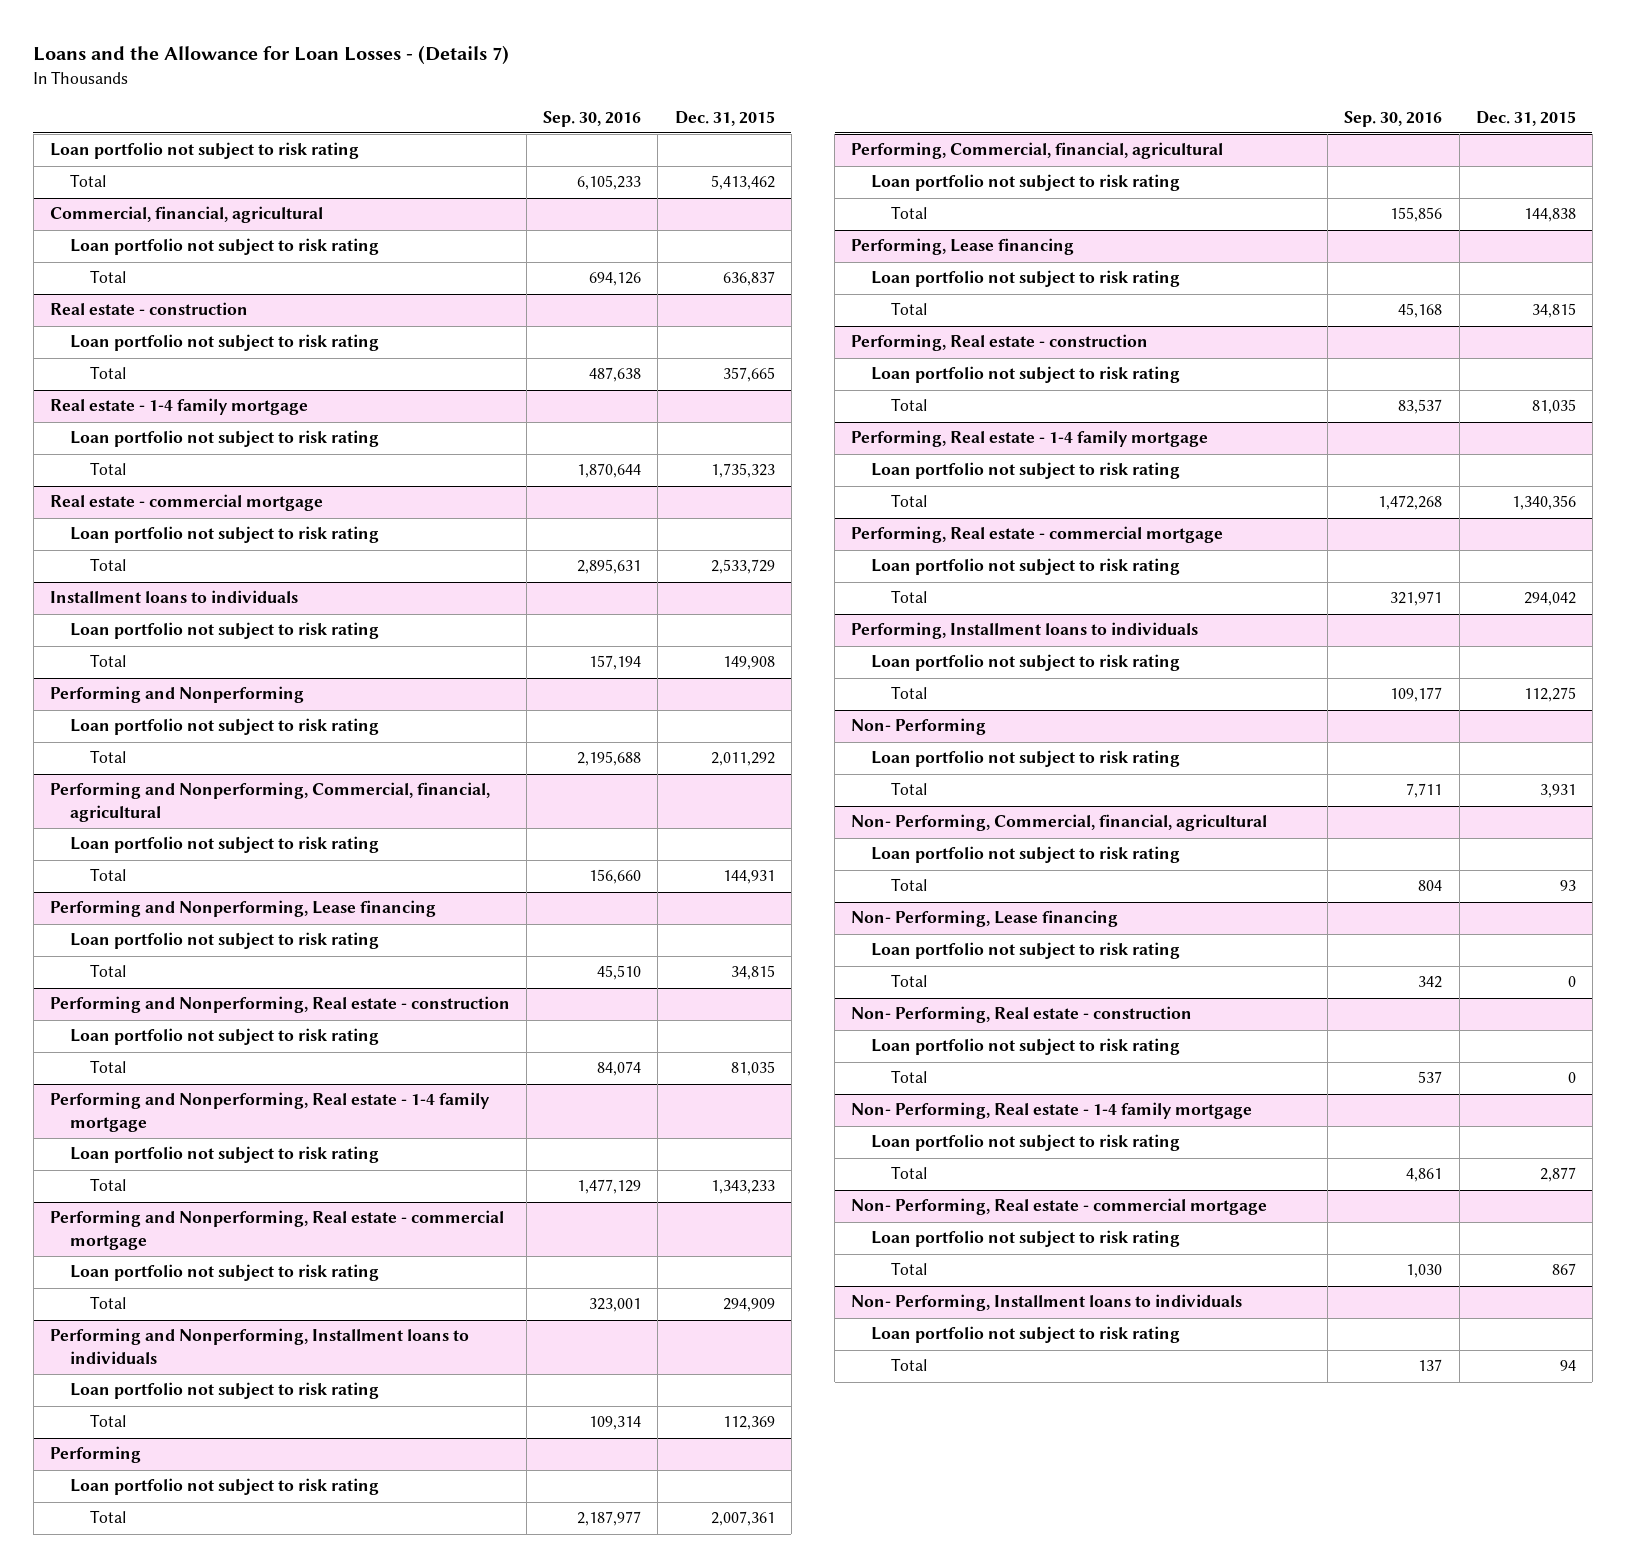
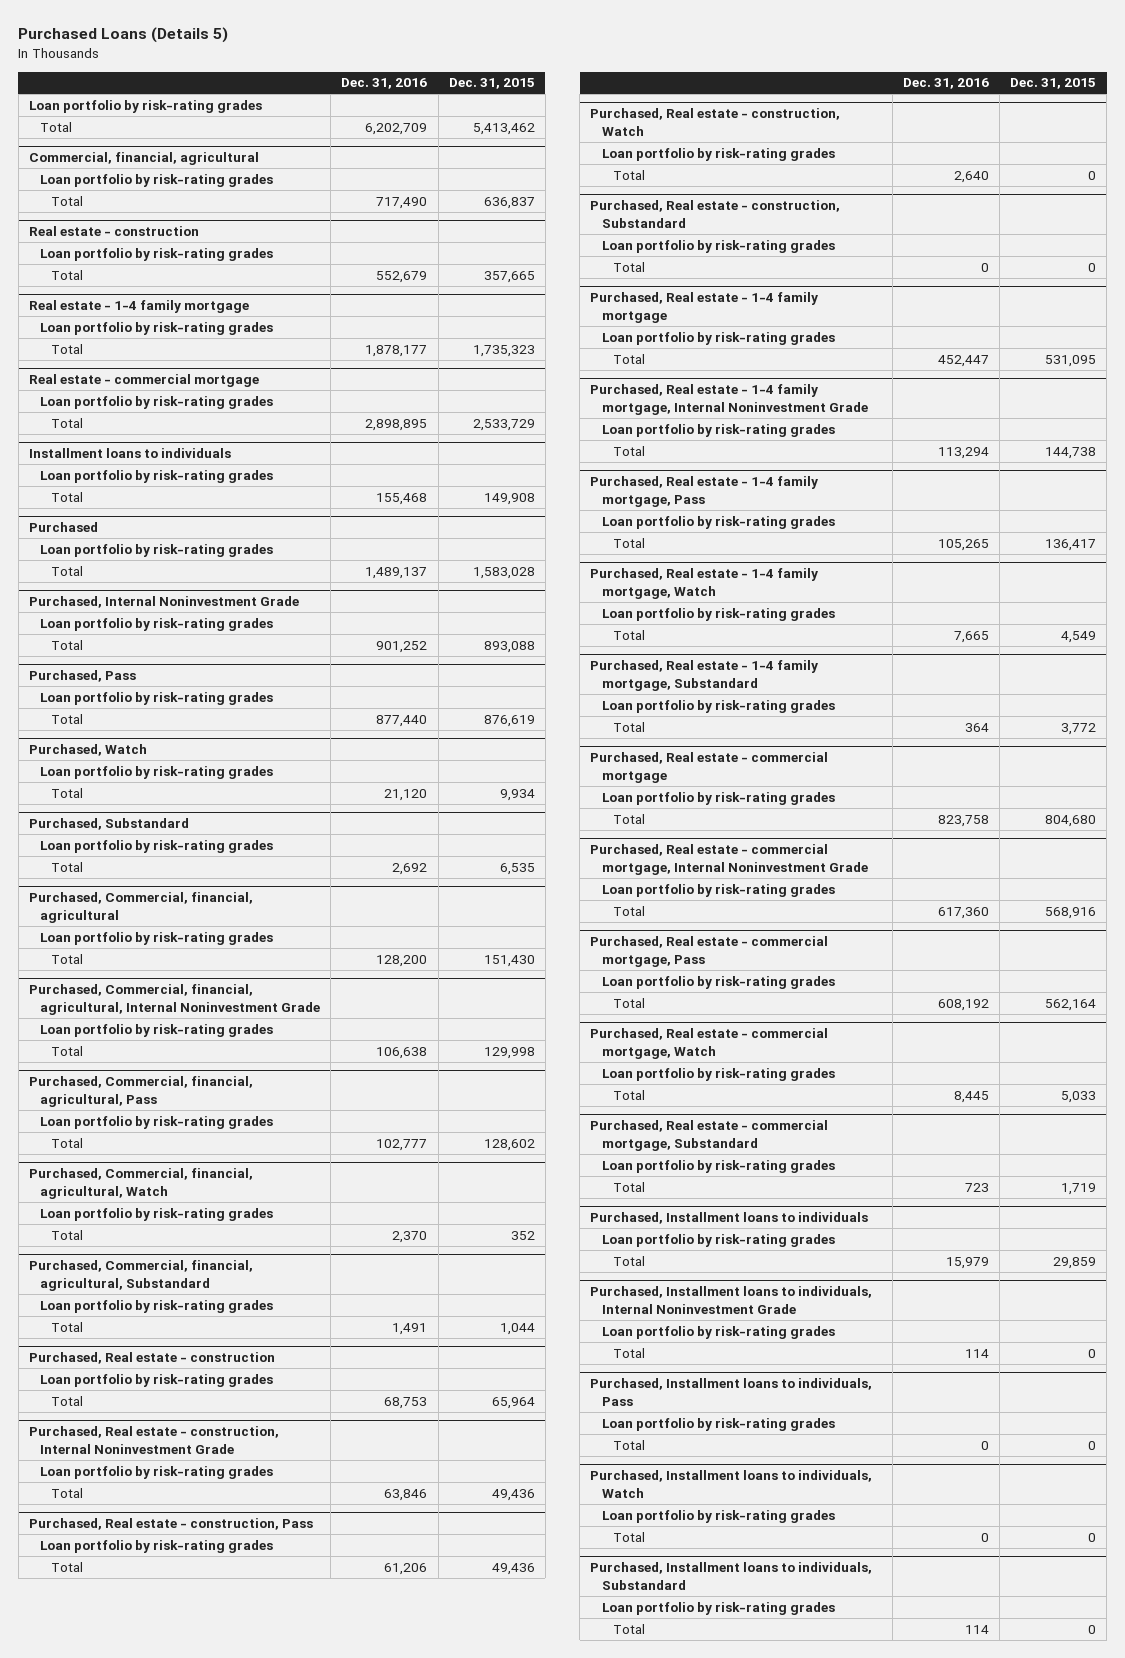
- Loans and the Allowance for Loan Losses - (Details 7)
+ Purchased Loans (Details 5)
- | Sep. 30, 2016 | Dec. 31, 2015
+ | Dec. 31, 2016 | Dec. 31, 2015
- Loan portfolio not subject to risk rating
+ Loan portfolio by risk-rating grades
@ Commercial, financial, agricultural
- Loan portfolio not subject to risk rating
+ Loan portfolio by risk-rating grades
@ Real estate - construction
- Loan portfolio not subject to risk rating
+ Loan portfolio by risk-rating grades
@ Real estate - 1-4 family mortgage
- Loan portfolio not subject to risk rating
+ Loan portfolio by risk-rating grades
@ Real estate - commercial mortgage
- Loan portfolio not subject to risk rating
+ Loan portfolio by risk-rating grades
@ Installment loans to individuals
- Loan portfolio not subject to risk rating
+ Loan portfolio by risk-rating grades
- Performing and Nonperforming
- Loan portfolio not subject to risk rating
- Total | 2,195,688 | 2,011,292
- Performing and Nonperforming, Commercial, financial, agricultural
- Loan portfolio not subject to risk rating
- Total | 156,660 | 144,931
- Performing and Nonperforming, Lease financing
- Loan portfolio not subject to risk rating
- Total | 45,510 | 34,815
- Performing and Nonperforming, Real estate - construction
- Loan portfolio not subject to risk rating
- Total | 84,074 | 81,035
- Performing and Nonperforming, Real estate - 1-4 family mortgage
- Loan portfolio not subject to risk rating
- Total | 1,477,129 | 1,343,233
- Performing and Nonperforming, Real estate - commercial mortgage
- Loan portfolio not subject to risk rating
- Total | 323,001 | 294,909
- Performing and Nonperforming, Installment loans to individuals
- Loan portfolio not subject to risk rating
- Total | 109,314 | 112,369
- Performing
- Loan portfolio not subject to risk rating
- Total | 2,187,977 | 2,007,361
- Performing, Commercial, financial, agricultural
- Loan portfolio not subject to risk rating
- Total | 155,856 | 144,838
- Performing, Lease financing
- Loan portfolio not subject to risk rating
- Total | 45,168 | 34,815
- Performing, Real estate - construction
- Loan portfolio not subject to risk rating
- Total | 83,537 | 81,035
- Performing, Real estate - 1-4 family mortgage
- Loan portfolio not subject to risk rating
- Total | 1,472,268 | 1,340,356
- Performing, Real estate - commercial mortgage
- Loan portfolio not subject to risk rating
- Total | 321,971 | 294,042
- Performing, Installment loans to individuals
- Loan portfolio not subject to risk rating
- Total | 109,177 | 112,275
- Non- Performing
- Loan portfolio not subject to risk rating
- Total | 7,711 | 3,931
- Non- Performing, Commercial, financial, agricultural
- Loan portfolio not subject to risk rating
- Total | 804 | 93
- Non- Performing, Lease financing
- Loan portfolio not subject to risk rating
+ Purchased
+ Loan portfolio by risk-rating grades
+ Total | 1,489,137 | 1,583,028
+ Purchased, Internal Noninvestment Grade
+ Loan portfolio by risk-rating grades
+ Total | 901,252 | 893,088
+ Purchased, Pass
+ Loan portfolio by risk-rating grades
+ Total | 877,440 | 876,619
+ Purchased, Watch
+ Loan portfolio by risk-rating grades
+ Total | 21,120 | 9,934
+ Purchased, Substandard
+ Loan portfolio by risk-rating grades
+ Total | 2,692 | 6,535
+ Purchased, Commercial, financial, agricultural
+ Loan portfolio by risk-rating grades
+ Total | 128,200 | 151,430
+ Purchased, Commercial, financial, agricultural, Internal Noninvestment Grade
+ Loan portfolio by risk-rating grades
+ Total | 106,638 | 129,998
+ Purchased, Commercial, financial, agricultural, Pass
+ Loan portfolio by risk-rating grades
+ Total | 102,777 | 128,602
+ Purchased, Commercial, financial, agricultural, Watch
+ Loan portfolio by risk-rating grades
+ Total | 2,370 | 352
+ Purchased, Commercial, financial, agricultural, Substandard
+ Loan portfolio by risk-rating grades
+ Total | 1,491 | 1,044
+ Purchased, Real estate - construction
+ Loan portfolio by risk-rating grades
+ Total | 68,753 | 65,964
+ Purchased, Real estate - construction, Internal Noninvestment Grade
+ Loan portfolio by risk-rating grades
+ Total | 63,846 | 49,436
+ Purchased, Real estate - construction, Pass
+ Loan portfolio by risk-rating grades
+ Total | 61,206 | 49,436
+ Purchased, Real estate - construction, Watch
+ Loan portfolio by risk-rating grades
- Non- Performing, Real estate - construction
- Loan portfolio not subject to risk rating
+ Purchased, Real estate - construction, Substandard
+ Loan portfolio by risk-rating grades
- Non- Performing, Real estate - 1-4 family mortgage
- Loan portfolio not subject to risk rating
- Total | 4,861 | 2,877
- Non- Performing, Real estate - commercial mortgage
- Loan portfolio not subject to risk rating
- Total | 1,030 | 867
- Non- Performing, Installment loans to individuals
- Loan portfolio not subject to risk rating
- Total | 137 | 94
+ Purchased, Real estate - 1-4 family mortgage
+ Loan portfolio by risk-rating grades
+ Total | 452,447 | 531,095
+ Purchased, Real estate - 1-4 family mortgage, Internal Noninvestment Grade
+ Loan portfolio by risk-rating grades
+ Total | 113,294 | 144,738
+ Purchased, Real estate - 1-4 family mortgage, Pass
+ Loan portfolio by risk-rating grades
+ Total | 105,265 | 136,417
+ Purchased, Real estate - 1-4 family mortgage, Watch
+ Loan portfolio by risk-rating grades
+ Total | 7,665 | 4,549
+ Purchased, Real estate - 1-4 family mortgage, Substandard
+ Loan portfolio by risk-rating grades
+ Total | 364 | 3,772
+ Purchased, Real estate - commercial mortgage
+ Loan portfolio by risk-rating grades
+ Total | 823,758 | 804,680
+ Purchased, Real estate - commercial mortgage, Internal Noninvestment Grade
+ Loan portfolio by risk-rating grades
+ Total | 617,360 | 568,916
+ Purchased, Real estate - commercial mortgage, Pass
+ Loan portfolio by risk-rating grades
+ Total | 608,192 | 562,164
+ Purchased, Real estate - commercial mortgage, Watch
+ Loan portfolio by risk-rating grades
+ Total | 8,445 | 5,033
+ Purchased, Real estate - commercial mortgage, Substandard
+ Loan portfolio by risk-rating grades
+ Total | 723 | 1,719
+ Purchased, Installment loans to individuals
+ Loan portfolio by risk-rating grades
+ Total | 15,979 | 29,859
+ Purchased, Installment loans to individuals, Internal Noninvestment Grade
+ Loan portfolio by risk-rating grades
+ Total | 114 | 0
+ Purchased, Installment loans to individuals, Pass
+ Loan portfolio by risk-rating grades
+ Total | 0 | 0
+ Purchased, Installment loans to individuals, Watch
+ Loan portfolio by risk-rating grades
+ Total | 0 | 0
+ Purchased, Installment loans to individuals, Substandard
+ Loan portfolio by risk-rating grades
+ Total | 114 | 0

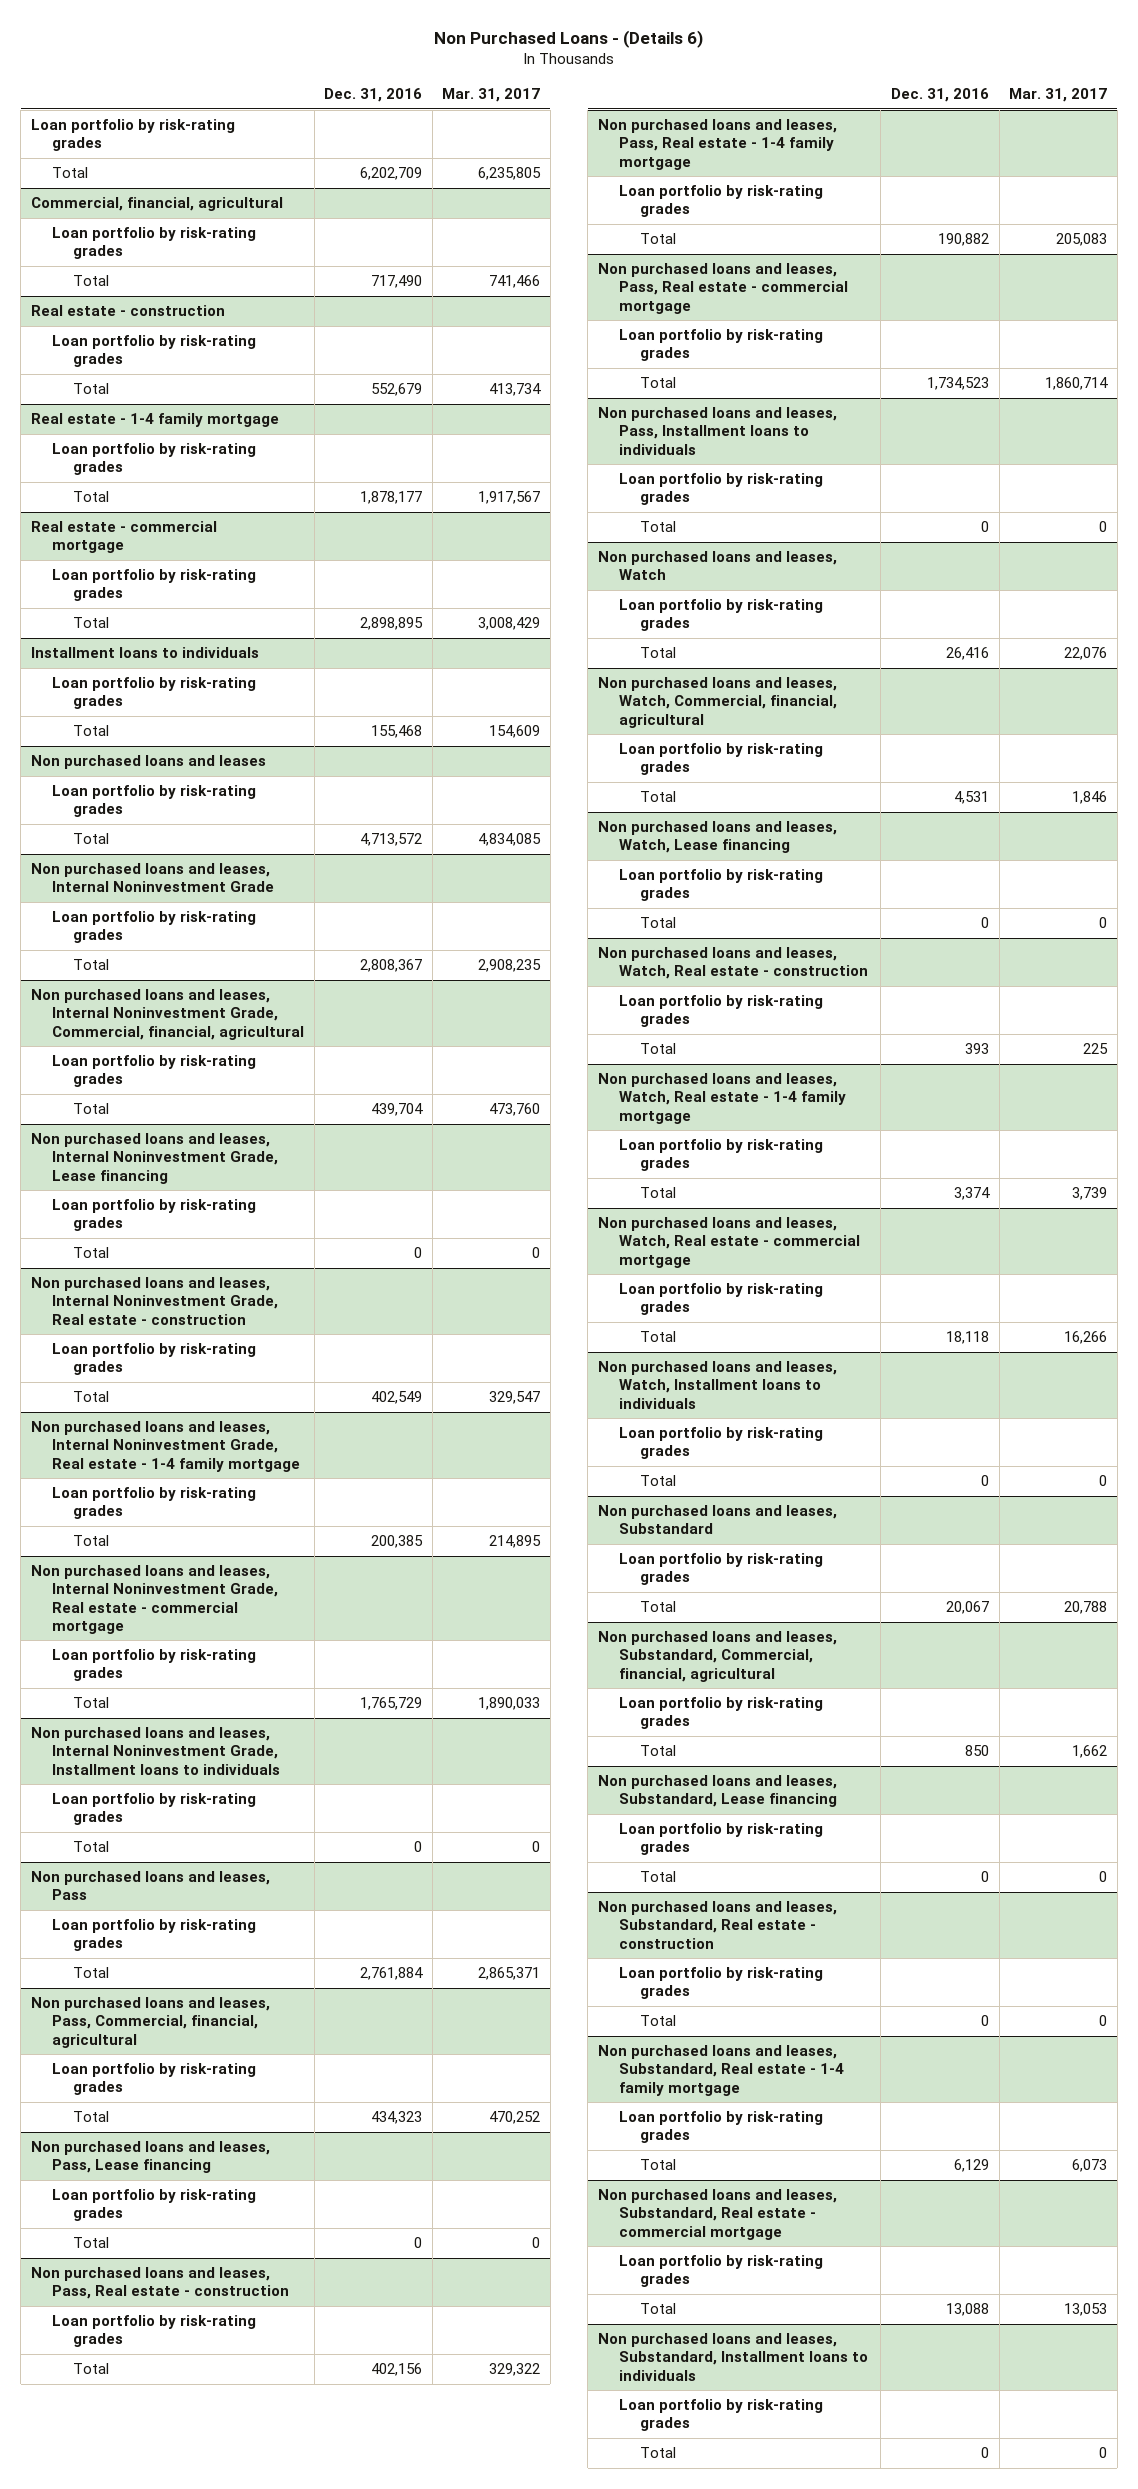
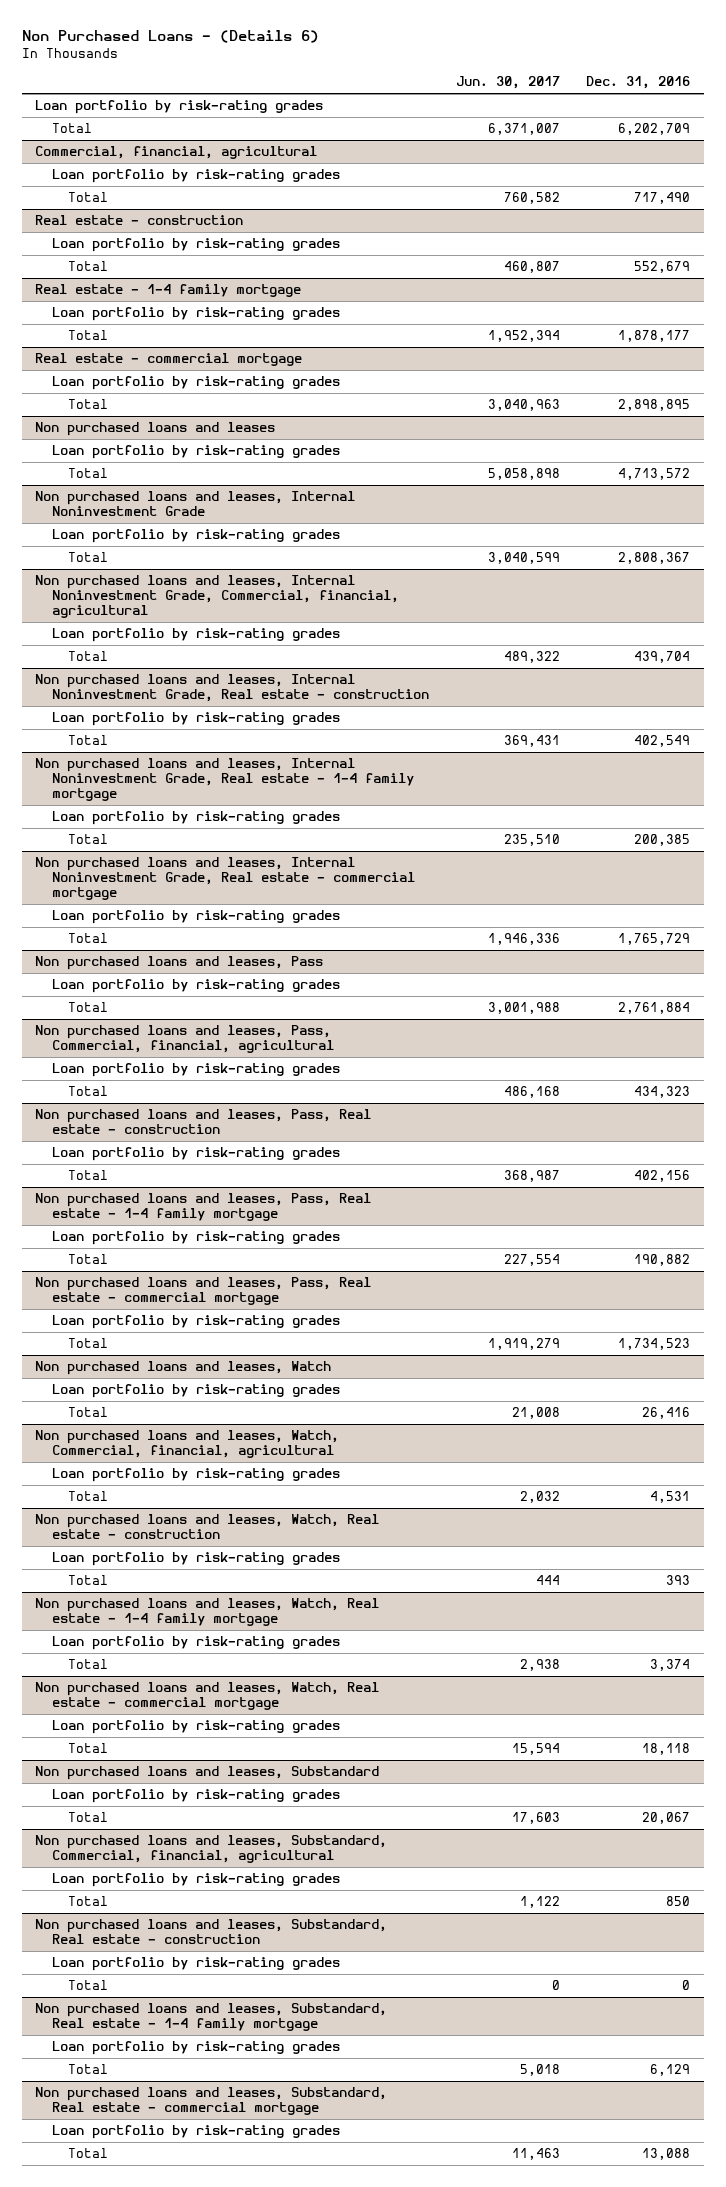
- | Dec. 31, 2016 | Mar. 31, 2017
+ | Jun. 30, 2017 | Dec. 31, 2016
- Installment loans to individuals
- Loan portfolio by risk-rating grades
- Total | 155,468 | 154,609
- Non purchased loans and leases, Internal Noninvestment Grade, Lease financing
- Loan portfolio by risk-rating grades
- Total | 0 | 0
- Non purchased loans and leases, Internal Noninvestment Grade, Installment loans to individuals
- Loan portfolio by risk-rating grades
- Total | 0 | 0
- Non purchased loans and leases, Pass, Lease financing
- Loan portfolio by risk-rating grades
- Total | 0 | 0
- Non purchased loans and leases, Pass, Installment loans to individuals
- Loan portfolio by risk-rating grades
- Total | 0 | 0
- Non purchased loans and leases, Watch, Lease financing
- Loan portfolio by risk-rating grades
- Total | 0 | 0
- Non purchased loans and leases, Watch, Installment loans to individuals
- Loan portfolio by risk-rating grades
- Total | 0 | 0
- Non purchased loans and leases, Substandard, Lease financing
- Loan portfolio by risk-rating grades
- Total | 0 | 0
- Non purchased loans and leases, Substandard, Installment loans to individuals
- Loan portfolio by risk-rating grades
- Total | 0 | 0

